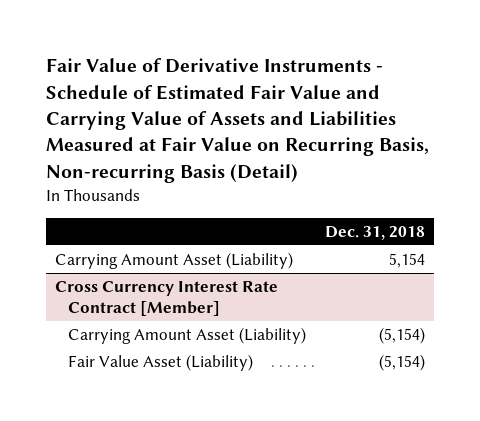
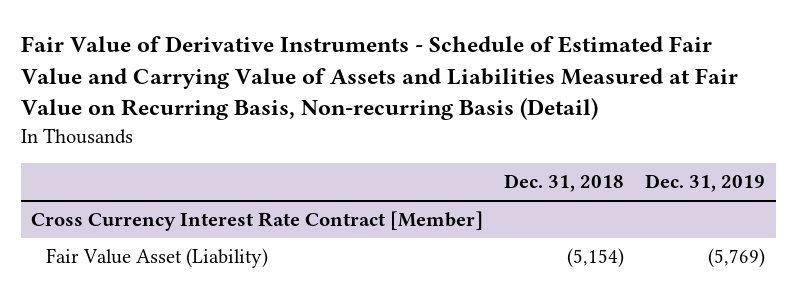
- | Dec. 31, 2018
+ | Dec. 31, 2018 | Dec. 31, 2019
- Carrying Amount Asset (Liability) | 5,154
@ Cross Currency Interest Rate Contract [Member]
- Carrying Amount Asset (Liability) | (5,154)

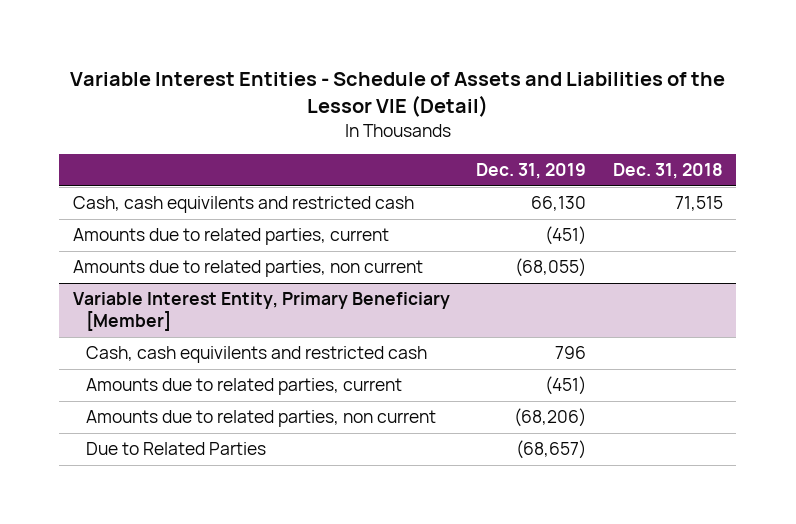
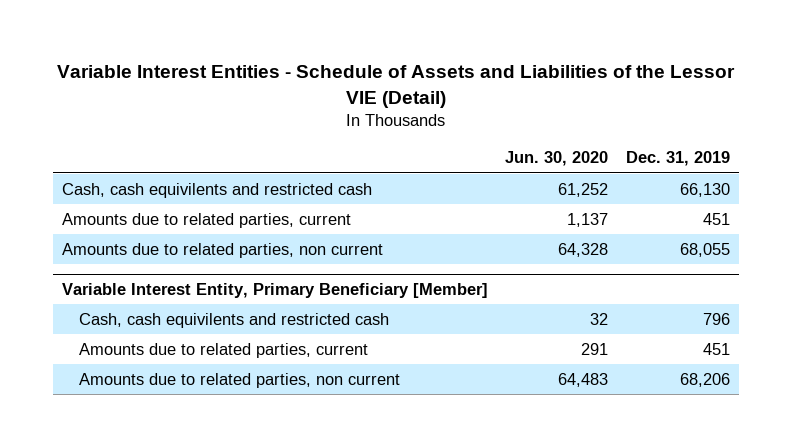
- | Dec. 31, 2019 | Dec. 31, 2018
+ | Jun. 30, 2020 | Dec. 31, 2019
- Amounts due to related parties, current | (451) |
- Amounts due to related parties, non current | (68,055) |
+ Amounts due to related parties, current | 1,137 | 451
+ Amounts due to related parties, non current | 64,328 | 68,055
@ Variable Interest Entity, Primary Beneficiary [Member]
- Amounts due to related parties, current | (451) |
- Amounts due to related parties, non current | (68,206) |
- Due to Related Parties | (68,657) |
+ Amounts due to related parties, current | 291 | 451
+ Amounts due to related parties, non current | 64,483 | 68,206

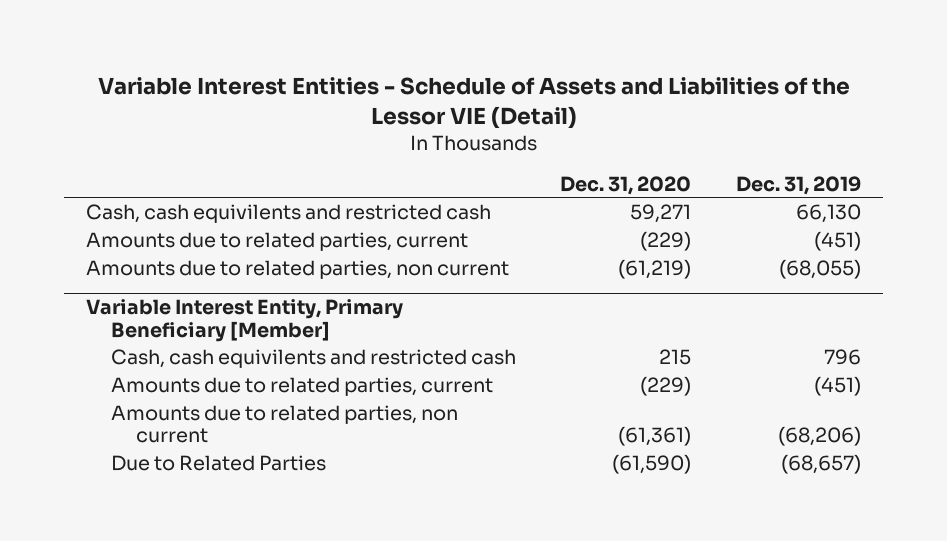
- | Jun. 30, 2020 | Dec. 31, 2019
+ | Dec. 31, 2020 | Dec. 31, 2019
- Amounts due to related parties, current | 1,137 | 451
- Amounts due to related parties, non current | 64,328 | 68,055
+ Amounts due to related parties, current | (229) | (451)
+ Amounts due to related parties, non current | (61,219) | (68,055)
@ Variable Interest Entity, Primary Beneficiary [Member]
- Amounts due to related parties, current | 291 | 451
- Amounts due to related parties, non current | 64,483 | 68,206
+ Amounts due to related parties, current | (229) | (451)
+ Amounts due to related parties, non current | (61,361) | (68,206)
+ Due to Related Parties | (61,590) | (68,657)

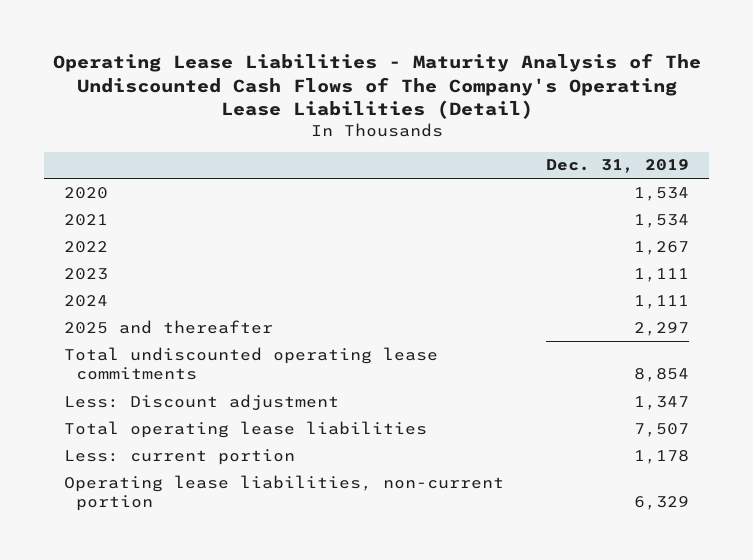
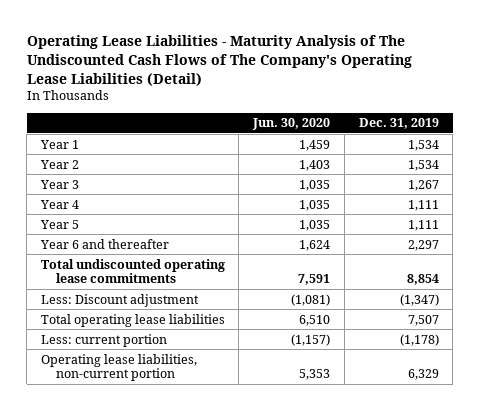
- | Dec. 31, 2019
+ | Jun. 30, 2020 | Dec. 31, 2019
- 2020 | 1,534
- 2021 | 1,534
- 2022 | 1,267
- 2023 | 1,111
- 2024 | 1,111
- 2025 and thereafter | 2,297
+ Year 1 | 1,459 | 1,534
+ Year 2 | 1,403 | 1,534
+ Year 3 | 1,035 | 1,267
+ Year 4 | 1,035 | 1,111
+ Year 5 | 1,035 | 1,111
+ Year 6 and thereafter | 1,624 | 2,297
- Less: Discount adjustment | 1,347
+ Less: Discount adjustment | (1,081) | (1,347)
- Less: current portion | 1,178
+ Less: current portion | (1,157) | (1,178)

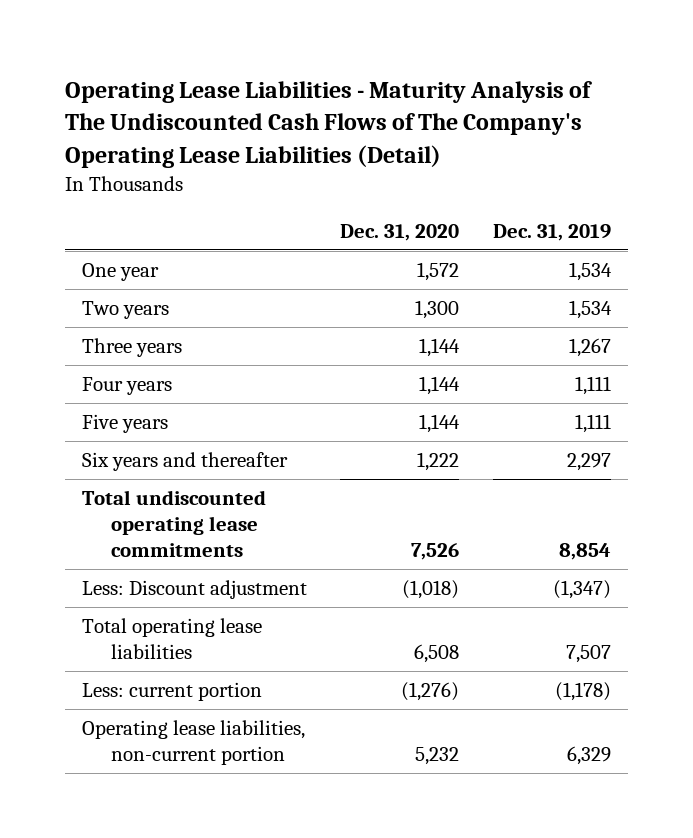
- | Jun. 30, 2020 | Dec. 31, 2019
+ | Dec. 31, 2020 | Dec. 31, 2019
- Year 1 | 1,459 | 1,534
- Year 2 | 1,403 | 1,534
- Year 3 | 1,035 | 1,267
- Year 4 | 1,035 | 1,111
- Year 5 | 1,035 | 1,111
- Year 6 and thereafter | 1,624 | 2,297
+ One year | 1,572 | 1,534
+ Two years | 1,300 | 1,534
+ Three years | 1,144 | 1,267
+ Four years | 1,144 | 1,111
+ Five years | 1,144 | 1,111
+ Six years and thereafter | 1,222 | 2,297

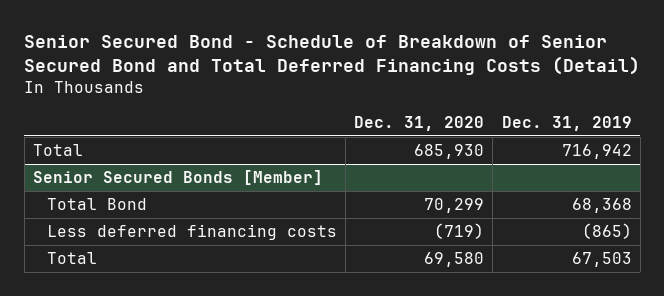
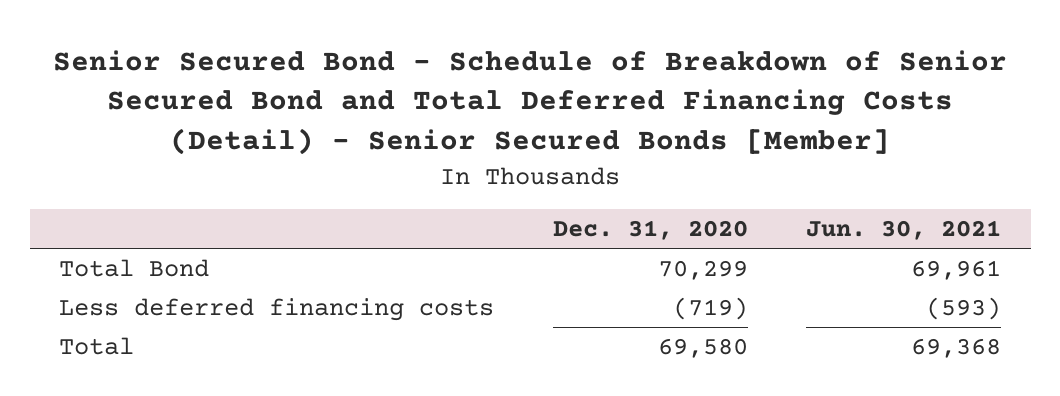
- Senior Secured Bond - Schedule of Breakdown of Senior Secured Bond and Total Deferred Financing Costs (Detail)
+ Senior Secured Bond - Schedule of Breakdown of Senior Secured Bond and Total Deferred Financing Costs (Detail) - Senior Secured Bonds [Member]
- | Dec. 31, 2020 | Dec. 31, 2019
+ | Dec. 31, 2020 | Jun. 30, 2021
- Total | 685,930 | 716,942
- Senior Secured Bonds [Member]

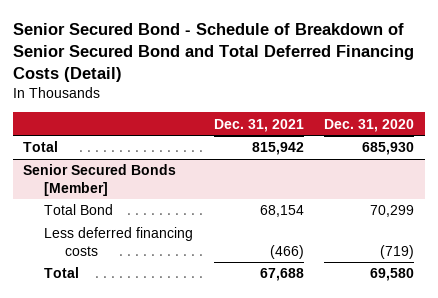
- Senior Secured Bond - Schedule of Breakdown of Senior Secured Bond and Total Deferred Financing Costs (Detail) - Senior Secured Bonds [Member]
+ Senior Secured Bond - Schedule of Breakdown of Senior Secured Bond and Total Deferred Financing Costs (Detail)
- | Dec. 31, 2020 | Jun. 30, 2021
+ | Dec. 31, 2021 | Dec. 31, 2020
+ Total | 815,942 | 685,930
+ Senior Secured Bonds [Member]

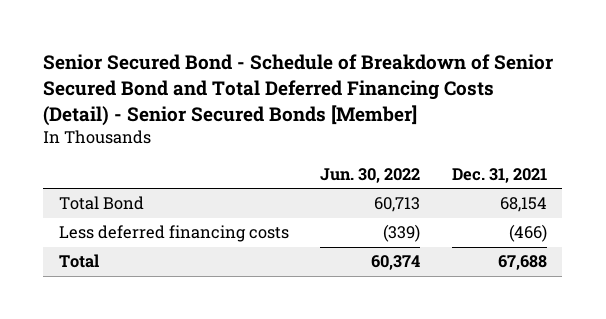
- Senior Secured Bond - Schedule of Breakdown of Senior Secured Bond and Total Deferred Financing Costs (Detail)
+ Senior Secured Bond - Schedule of Breakdown of Senior Secured Bond and Total Deferred Financing Costs (Detail) - Senior Secured Bonds [Member]
- | Dec. 31, 2021 | Dec. 31, 2020
+ | Jun. 30, 2022 | Dec. 31, 2021
- Total | 815,942 | 685,930
- Senior Secured Bonds [Member]

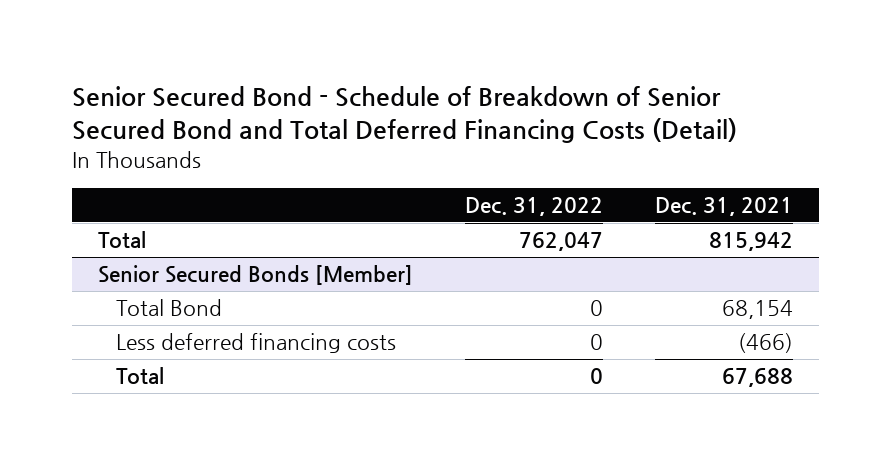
- Senior Secured Bond - Schedule of Breakdown of Senior Secured Bond and Total Deferred Financing Costs (Detail) - Senior Secured Bonds [Member]
+ Senior Secured Bond - Schedule of Breakdown of Senior Secured Bond and Total Deferred Financing Costs (Detail)
- | Jun. 30, 2022 | Dec. 31, 2021
+ | Dec. 31, 2022 | Dec. 31, 2021
+ Total | 762,047 | 815,942
+ Senior Secured Bonds [Member]

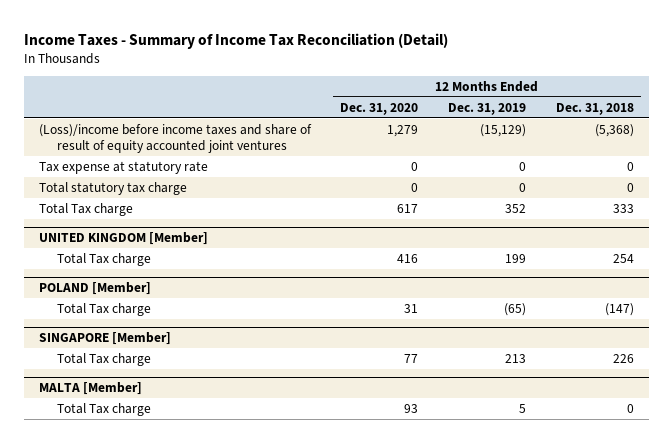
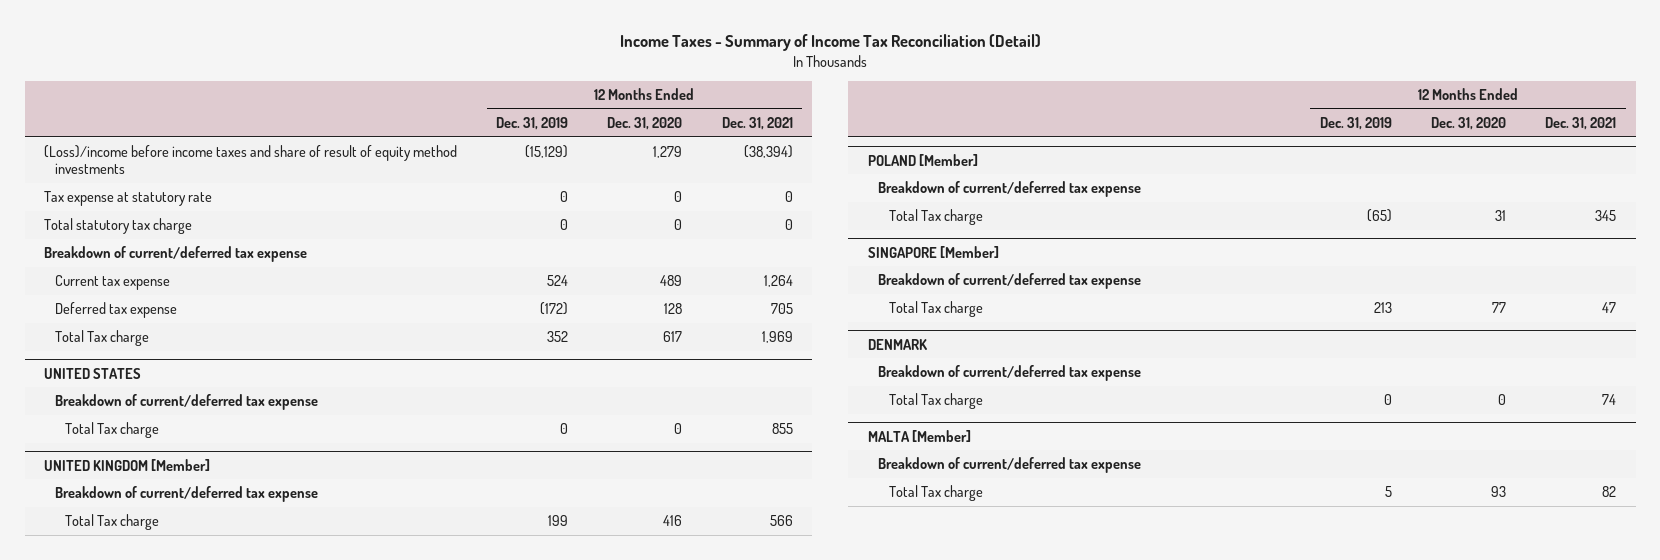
- | 12 Months Ended Dec. 31, 2020 | 12 Months Ended Dec. 31, 2019 | 12 Months Ended Dec. 31, 2018
+ | 12 Months Ended Dec. 31, 2019 | 12 Months Ended Dec. 31, 2020 | 12 Months Ended Dec. 31, 2021
- (Loss)/income before income taxes and share of result of equity accounted joint ventures | 1,279 | (15,129) | (5,368)
+ (Loss)/income before income taxes and share of result of equity method investments | (15,129) | 1,279 | (38,394)
+ Breakdown of current/deferred tax expense
+ Current tax expense | 524 | 489 | 1,264
+ Deferred tax expense | (172) | 128 | 705
+ UNITED STATES
+ Breakdown of current/deferred tax expense
+ Total Tax charge | 0 | 0 | 855
@ UNITED KINGDOM [Member]
+ Breakdown of current/deferred tax expense
@ POLAND [Member]
+ Breakdown of current/deferred tax expense
@ SINGAPORE [Member]
+ Breakdown of current/deferred tax expense
+ DENMARK
+ Breakdown of current/deferred tax expense
+ Total Tax charge | 0 | 0 | 74
@ MALTA [Member]
+ Breakdown of current/deferred tax expense

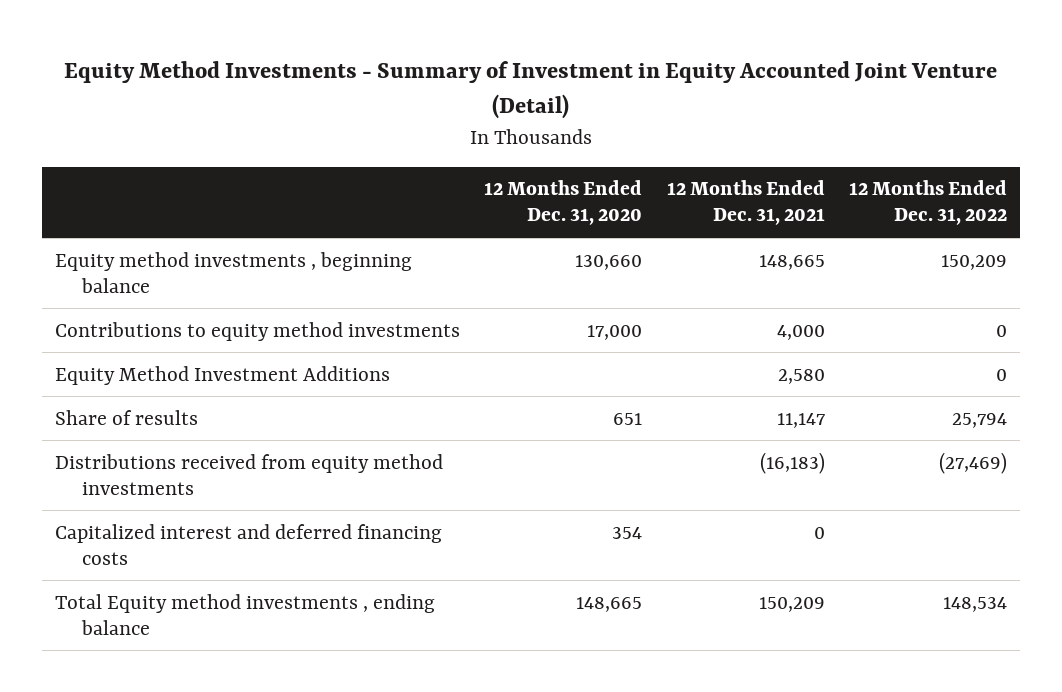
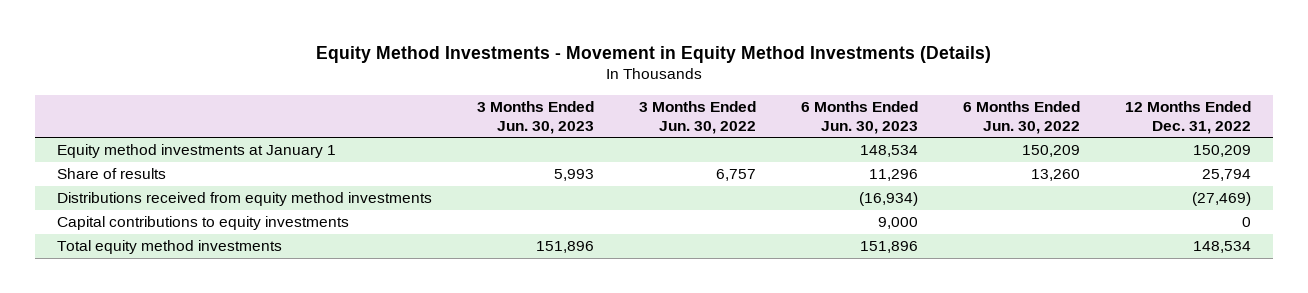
- Equity Method Investments - Summary of Investment in Equity Accounted Joint Venture (Detail)
+ Equity Method Investments - Movement in Equity Method Investments (Details)
- | 12 Months Ended Dec. 31, 2020 | 12 Months Ended Dec. 31, 2021 | 12 Months Ended Dec. 31, 2022
+ | 3 Months Ended Jun. 30, 2023 | 3 Months Ended Jun. 30, 2022 | 6 Months Ended Jun. 30, 2023 | 6 Months Ended Jun. 30, 2022 | 12 Months Ended Dec. 31, 2022
- Equity method investments , beginning balance | 130,660 | 148,665 | 150,209
- Contributions to equity method investments | 17,000 | 4,000 | 0
- Equity Method Investment Additions | | 2,580 | 0
+ Equity method investments at January 1 | | | 148,534 | 150,209 | 150,209
- Capitalized interest and deferred financing costs | 354 | 0 |
- Total Equity method investments , ending balance | 148,665 | 150,209 | 148,534
+ Capital contributions to equity investments | | | 9,000 | | 0
+ Total equity method investments | 151,896 | | 151,896 | | 148,534

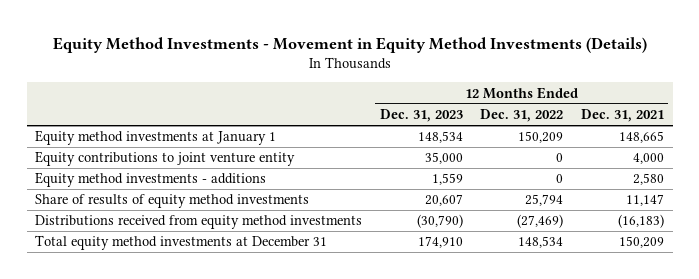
- | 3 Months Ended Jun. 30, 2023 | 3 Months Ended Jun. 30, 2022 | 6 Months Ended Jun. 30, 2023 | 6 Months Ended Jun. 30, 2022 | 12 Months Ended Dec. 31, 2022
+ | 12 Months Ended Dec. 31, 2023 | 12 Months Ended Dec. 31, 2022 | 12 Months Ended Dec. 31, 2021
- Share of results | 5,993 | 6,757 | 11,296 | 13,260 | 25,794
+ Equity contributions to joint venture entity | 35,000 | 0 | 4,000
+ Equity method investments - additions | 1,559 | 0 | 2,580
+ Share of results of equity method investments | 20,607 | 25,794 | 11,147
- Capital contributions to equity investments | | | 9,000 | | 0
- Total equity method investments | 151,896 | | 151,896 | | 148,534
+ Total equity method investments at December 31 | 174,910 | 148,534 | 150,209

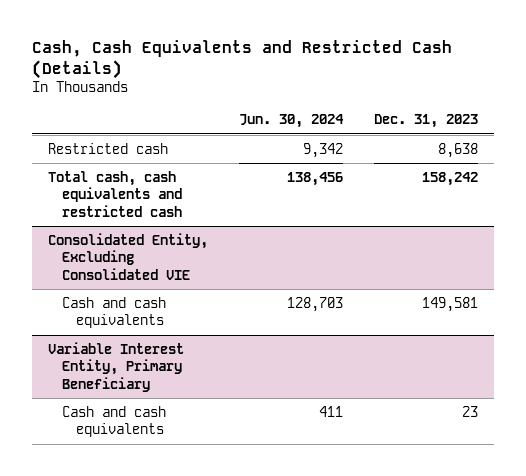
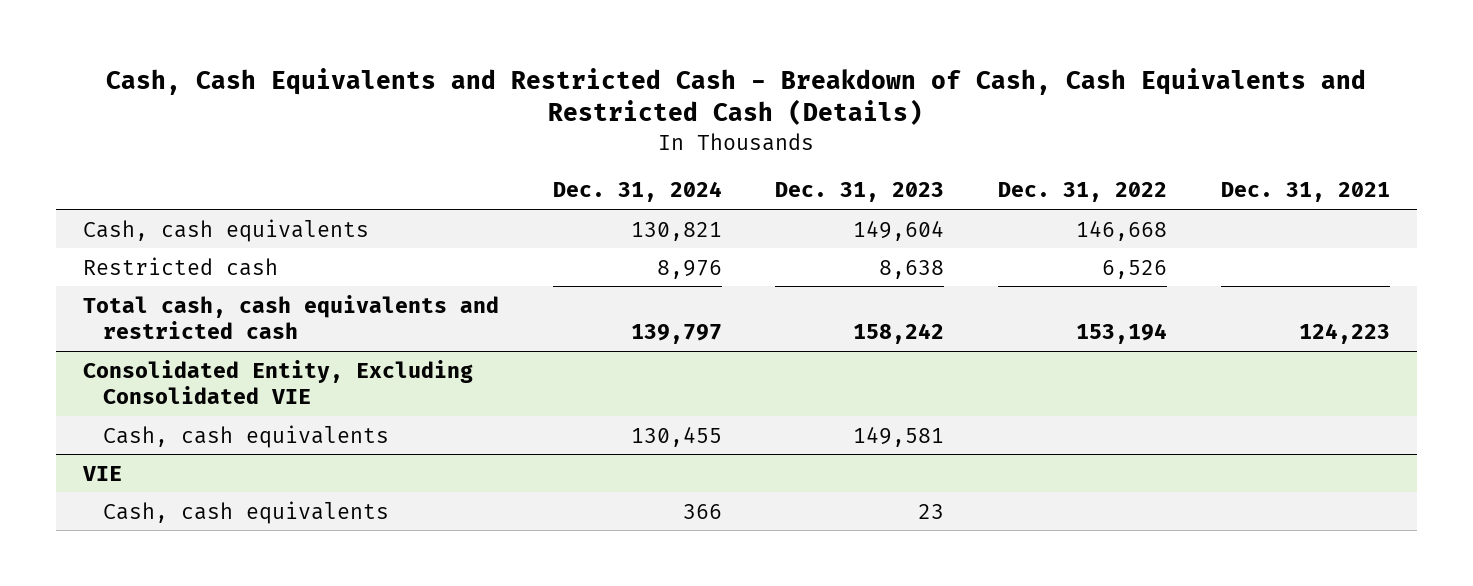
- Cash, Cash Equivalents and Restricted Cash (Details)
+ Cash, Cash Equivalents and Restricted Cash - Breakdown of Cash, Cash Equivalents and Restricted Cash (Details)
- | Jun. 30, 2024 | Dec. 31, 2023
+ | Dec. 31, 2024 | Dec. 31, 2023 | Dec. 31, 2022 | Dec. 31, 2021
+ Cash, cash equivalents | 130,821 | 149,604 | 146,668 |
@ Consolidated Entity, Excluding Consolidated VIE
- Cash and cash equivalents | 128,703 | 149,581
- Variable Interest Entity, Primary Beneficiary
- Cash and cash equivalents | 411 | 23
@ Consolidated Entity, Excluding Consolidated VIE
+ Cash, cash equivalents | 130,455 | 149,581 | |
+ VIE
+ Cash, cash equivalents | 366 | 23 | |

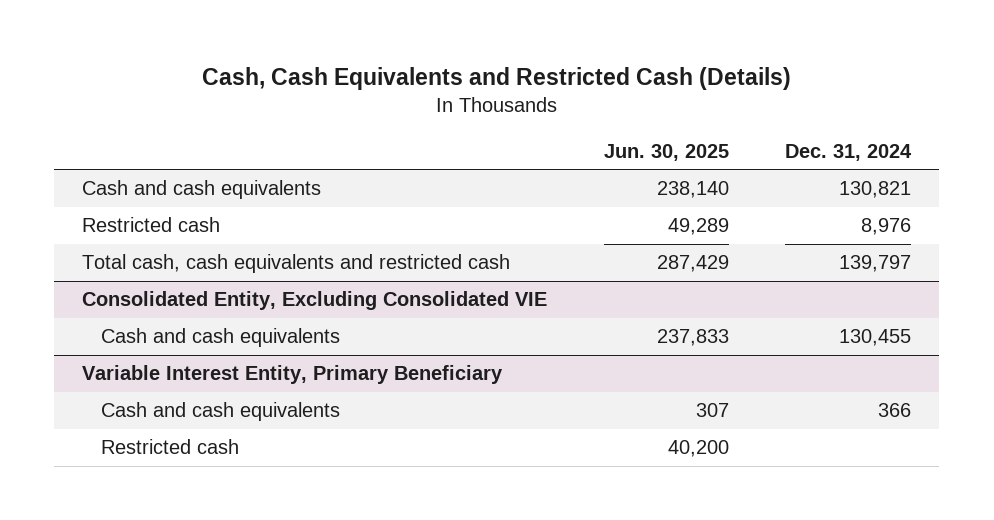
- Cash, Cash Equivalents and Restricted Cash - Breakdown of Cash, Cash Equivalents and Restricted Cash (Details)
+ Cash, Cash Equivalents and Restricted Cash (Details)
- | Dec. 31, 2024 | Dec. 31, 2023 | Dec. 31, 2022 | Dec. 31, 2021
+ | Jun. 30, 2025 | Dec. 31, 2024
- Cash, cash equivalents | 130,821 | 149,604 | 146,668 |
+ Cash and cash equivalents | 238,140 | 130,821
@ Consolidated Entity, Excluding Consolidated VIE
- Cash, cash equivalents | 130,455 | 149,581 | |
- VIE
- Cash, cash equivalents | 366 | 23 | |
@ Consolidated Entity, Excluding Consolidated VIE
+ Cash and cash equivalents | 237,833 | 130,455
+ Variable Interest Entity, Primary Beneficiary
+ Cash and cash equivalents | 307 | 366
+ Restricted cash | 40,200 |

